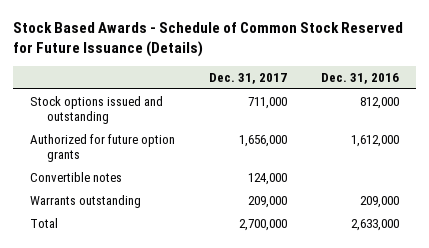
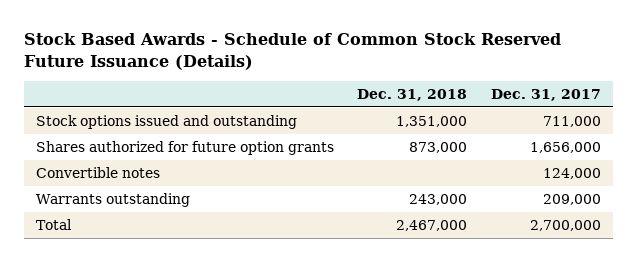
- Stock Based Awards - Schedule of Common Stock Reserved for Future Issuance (Details)
+ Stock Based Awards - Schedule of Common Stock Reserved Future Issuance (Details)
- | Dec. 31, 2017 | Dec. 31, 2016
+ | Dec. 31, 2018 | Dec. 31, 2017
- Authorized for future option grants | 1,656,000 | 1,612,000
+ Shares authorized for future option grants | 873,000 | 1,656,000

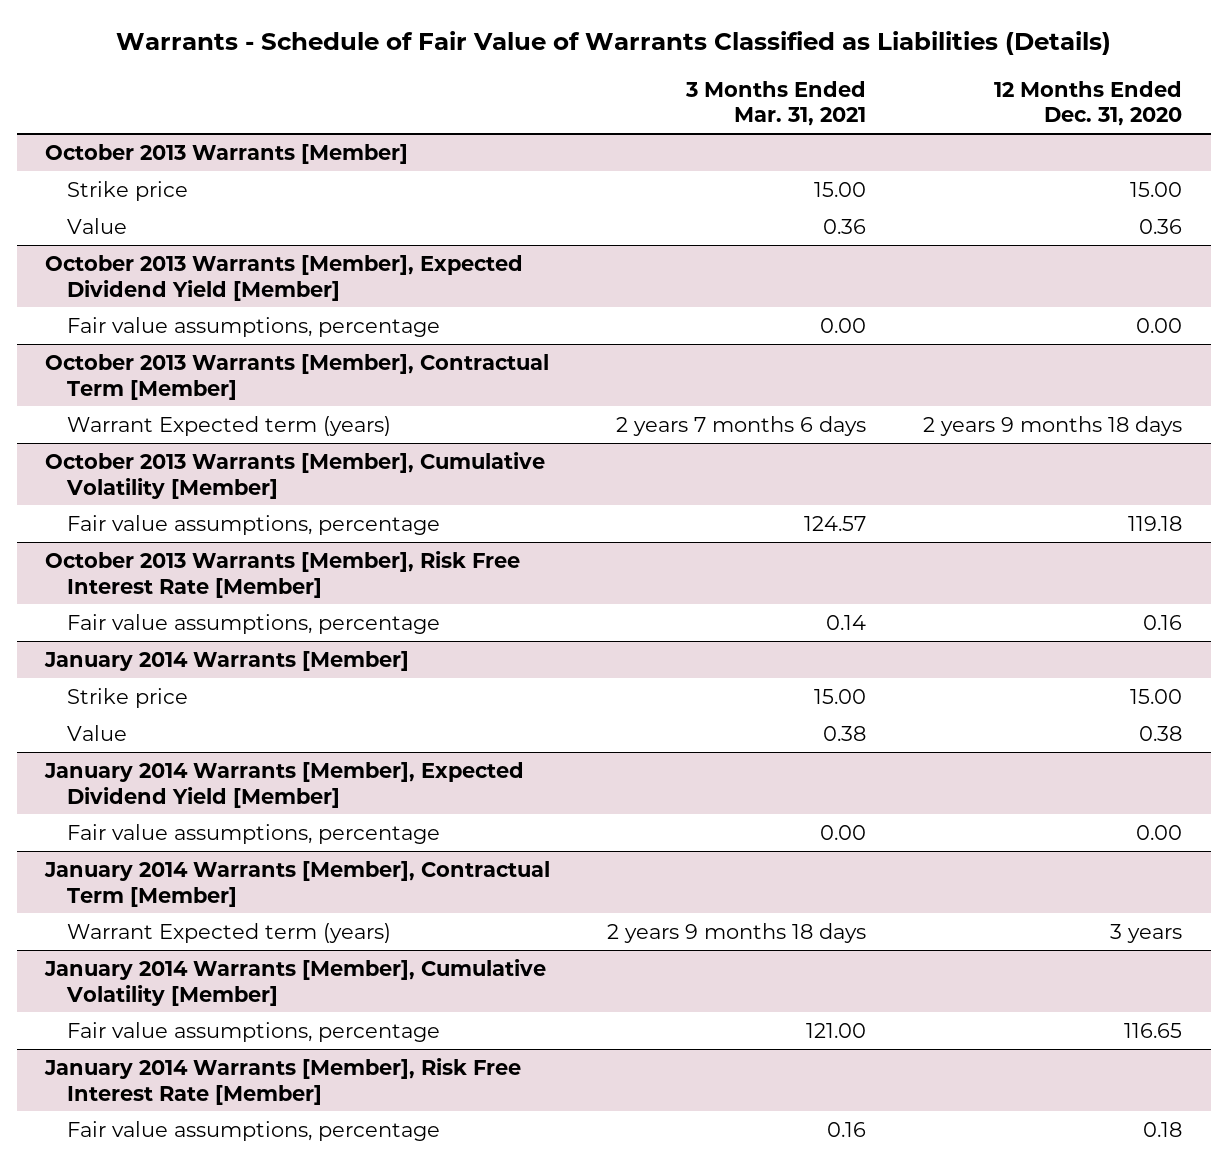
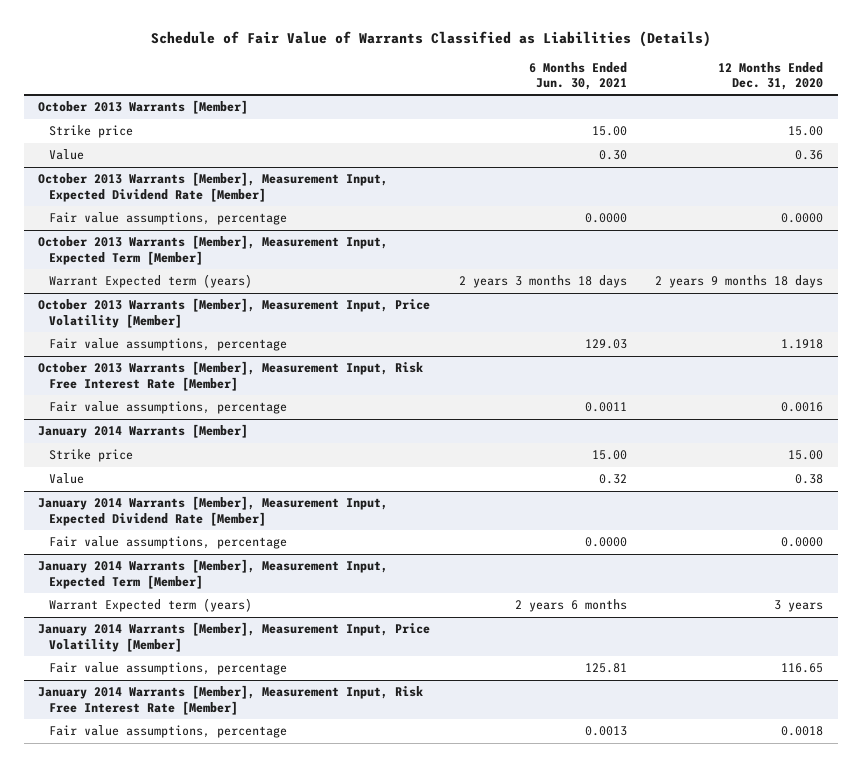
- Warrants - Schedule of Fair Value of Warrants Classified as Liabilities (Details)
+ Schedule of Fair Value of Warrants Classified as Liabilities (Details)
- | 3 Months Ended Mar. 31, 2021 | 12 Months Ended Dec. 31, 2020
+ | 6 Months Ended Jun. 30, 2021 | 12 Months Ended Dec. 31, 2020
- October 2013 Warrants [Member], Expected Dividend Yield [Member]
- Fair value assumptions, percentage | 0.00 | 0.00
- October 2013 Warrants [Member], Contractual Term [Member]
+ October 2013 Warrants [Member], Measurement Input, Expected Dividend Rate [Member]
+ Fair value assumptions, percentage | 0.0000 | 0.0000
+ October 2013 Warrants [Member], Measurement Input, Expected Term [Member]
- October 2013 Warrants [Member], Cumulative Volatility [Member]
- Fair value assumptions, percentage | 124.57 | 119.18
- October 2013 Warrants [Member], Risk Free Interest Rate [Member]
- Fair value assumptions, percentage | 0.14 | 0.16
+ October 2013 Warrants [Member], Measurement Input, Price Volatility [Member]
+ Fair value assumptions, percentage | 129.03 | 1.1918
+ October 2013 Warrants [Member], Measurement Input, Risk Free Interest Rate [Member]
+ Fair value assumptions, percentage | 0.0011 | 0.0016
- January 2014 Warrants [Member], Expected Dividend Yield [Member]
- Fair value assumptions, percentage | 0.00 | 0.00
- January 2014 Warrants [Member], Contractual Term [Member]
+ January 2014 Warrants [Member], Measurement Input, Expected Dividend Rate [Member]
+ Fair value assumptions, percentage | 0.0000 | 0.0000
+ January 2014 Warrants [Member], Measurement Input, Expected Term [Member]
- January 2014 Warrants [Member], Cumulative Volatility [Member]
+ January 2014 Warrants [Member], Measurement Input, Price Volatility [Member]
- January 2014 Warrants [Member], Risk Free Interest Rate [Member]
- Fair value assumptions, percentage | 0.16 | 0.18
+ January 2014 Warrants [Member], Measurement Input, Risk Free Interest Rate [Member]
+ Fair value assumptions, percentage | 0.0013 | 0.0018

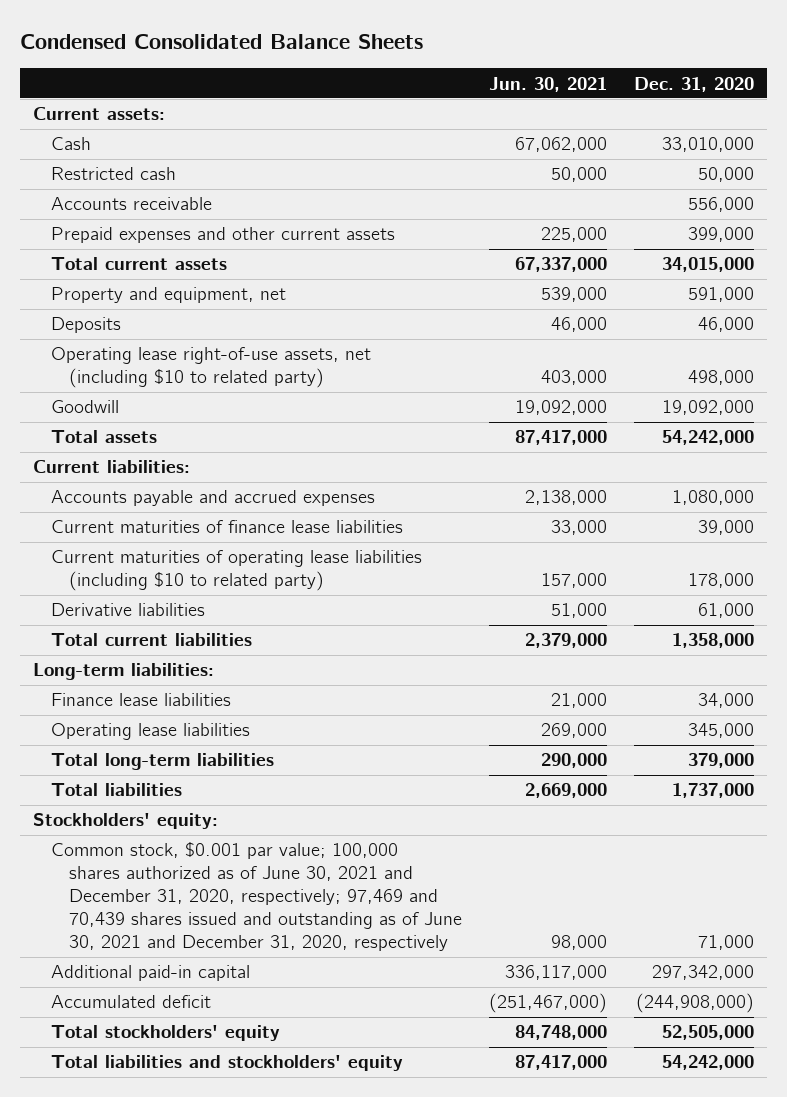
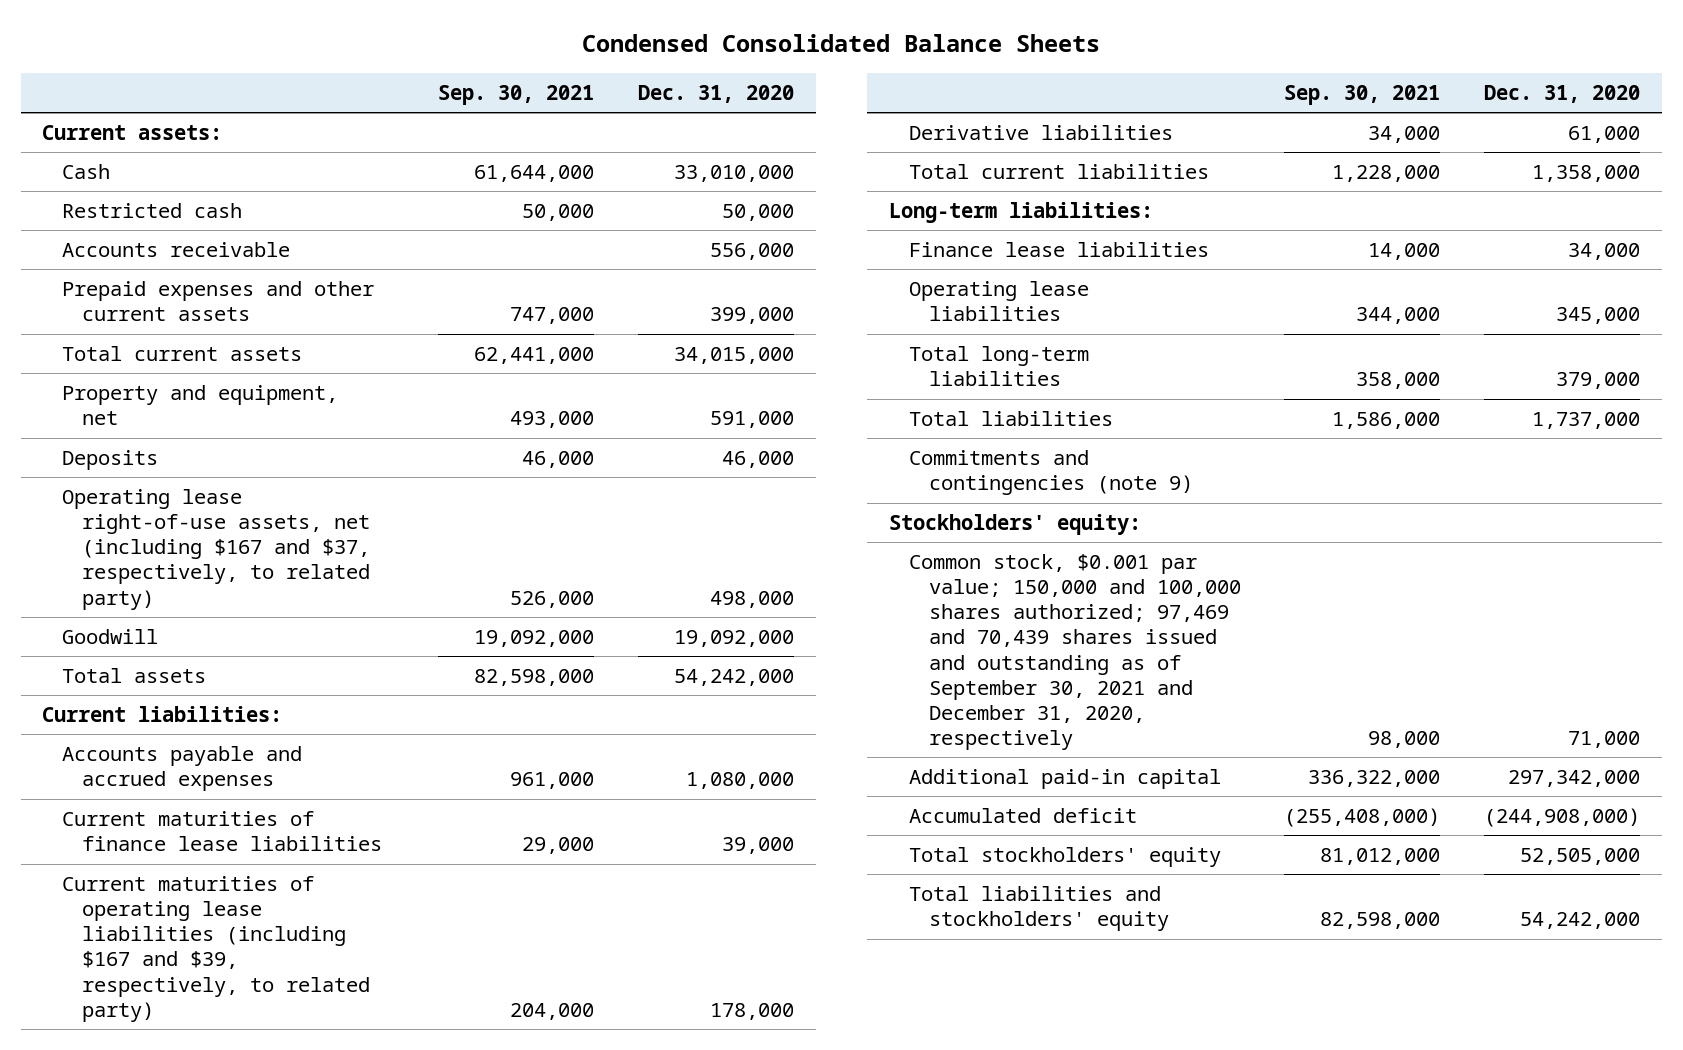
- | Jun. 30, 2021 | Dec. 31, 2020
+ | Sep. 30, 2021 | Dec. 31, 2020
- Operating lease right-of-use assets, net (including $10 to related party) | 403,000 | 498,000
+ Operating lease right-of-use assets, net (including $167 and $37, respectively, to related party) | 526,000 | 498,000
- Current maturities of operating lease liabilities (including $10 to related party) | 157,000 | 178,000
+ Current maturities of operating lease liabilities (including $167 and $39, respectively, to related party) | 204,000 | 178,000
+ Commitments and contingencies (note 9)
- Common stock, $0.001 par value; 100,000 shares authorized as of June 30, 2021 and December 31, 2020, respectively; 97,469 and 70,439 shares issued and outstanding as of June 30, 2021 and December 31, 2020, respectively | 98,000 | 71,000
+ Common stock, $0.001 par value; 150,000 and 100,000 shares authorized; 97,469 and 70,439 shares issued and outstanding as of September 30, 2021 and December 31, 2020, respectively | 98,000 | 71,000

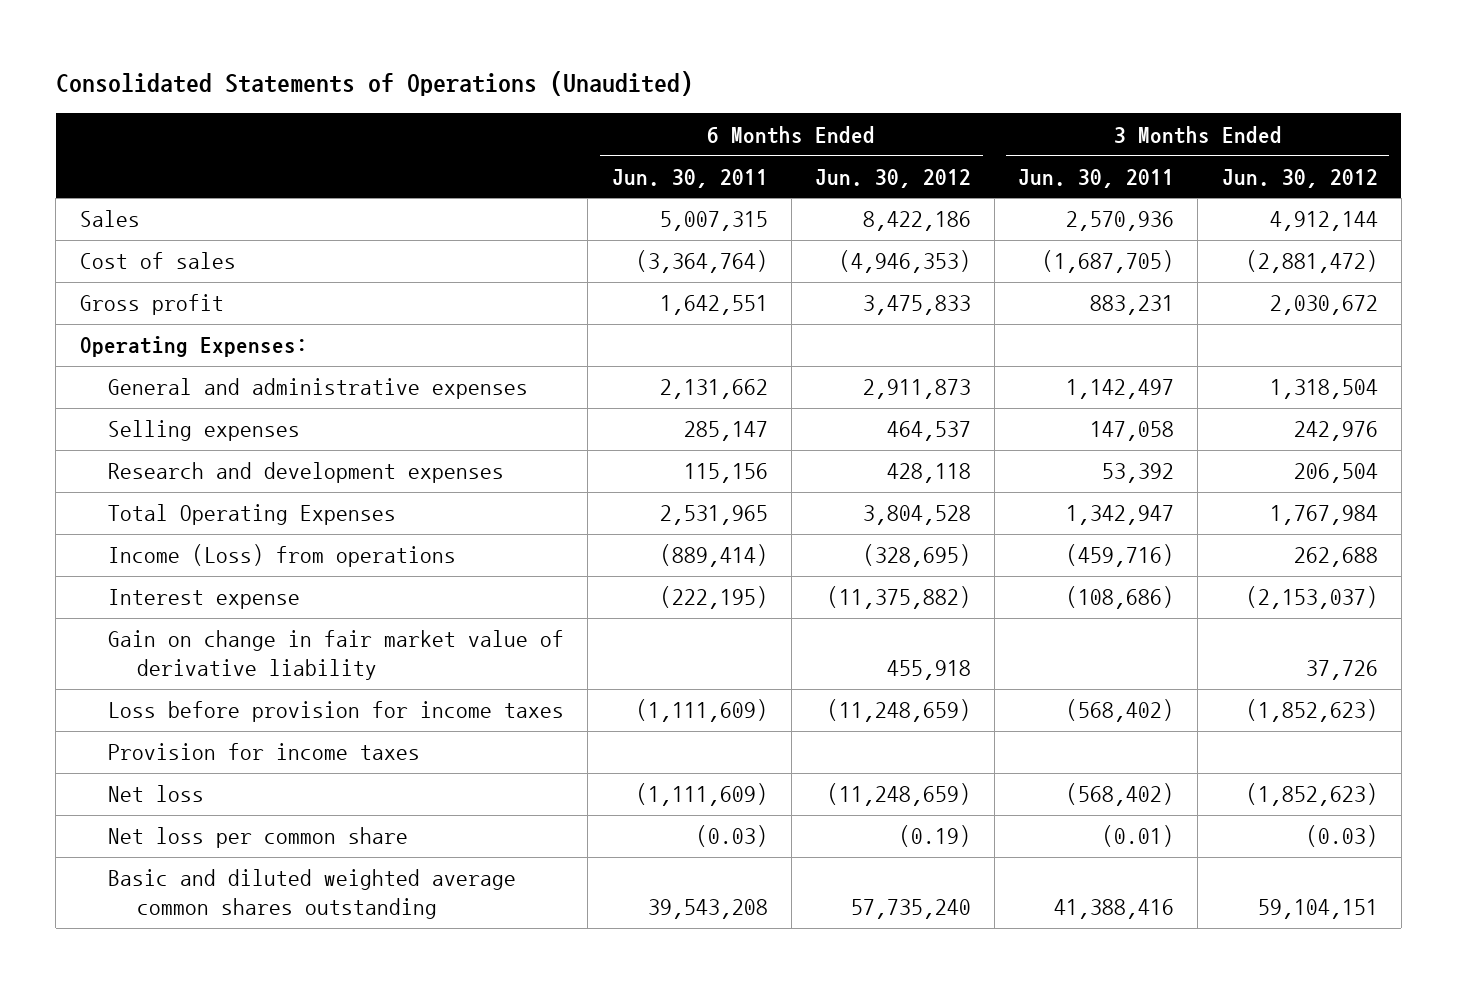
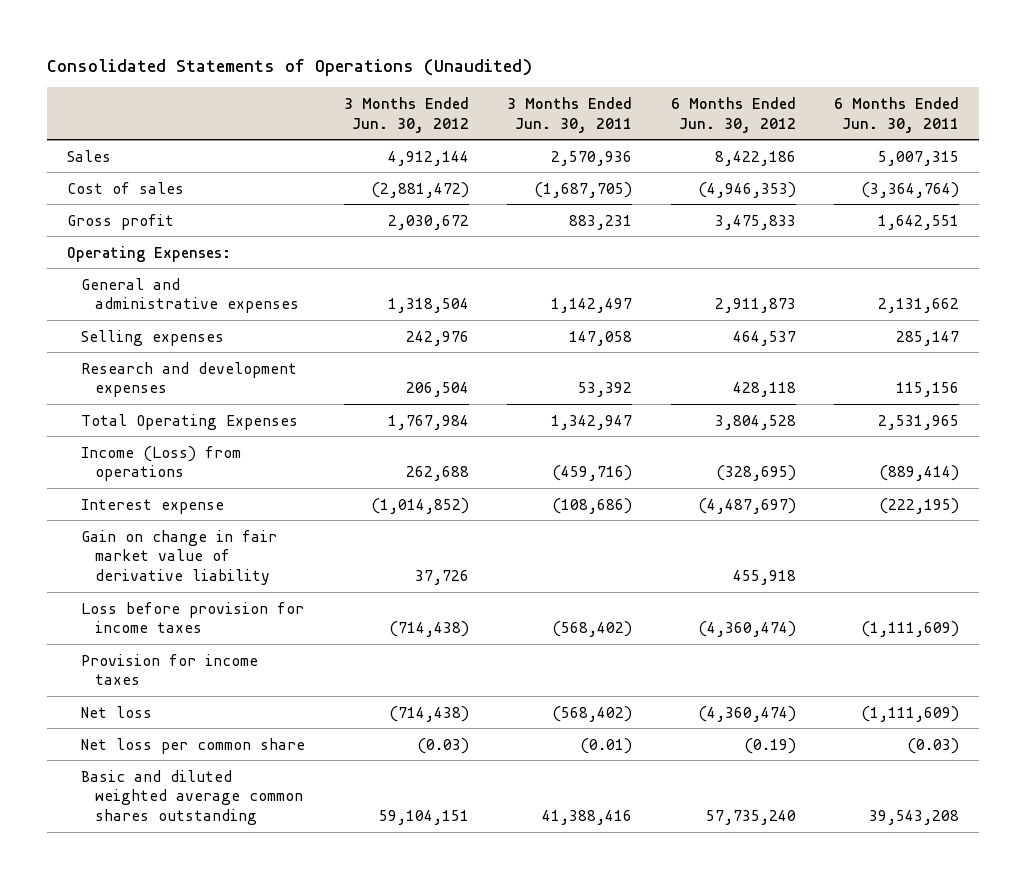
- | 6 Months Ended Jun. 30, 2011 | 6 Months Ended Jun. 30, 2012 | 3 Months Ended Jun. 30, 2011 | 3 Months Ended Jun. 30, 2012
+ | 3 Months Ended Jun. 30, 2012 | 3 Months Ended Jun. 30, 2011 | 6 Months Ended Jun. 30, 2012 | 6 Months Ended Jun. 30, 2011
- Interest expense | (222,195) | (11,375,882) | (108,686) | (2,153,037)
+ Interest expense | (1,014,852) | (108,686) | (4,487,697) | (222,195)
- Loss before provision for income taxes | (1,111,609) | (11,248,659) | (568,402) | (1,852,623)
+ Loss before provision for income taxes | (714,438) | (568,402) | (4,360,474) | (1,111,609)
- Net loss | (1,111,609) | (11,248,659) | (568,402) | (1,852,623)
+ Net loss | (714,438) | (568,402) | (4,360,474) | (1,111,609)

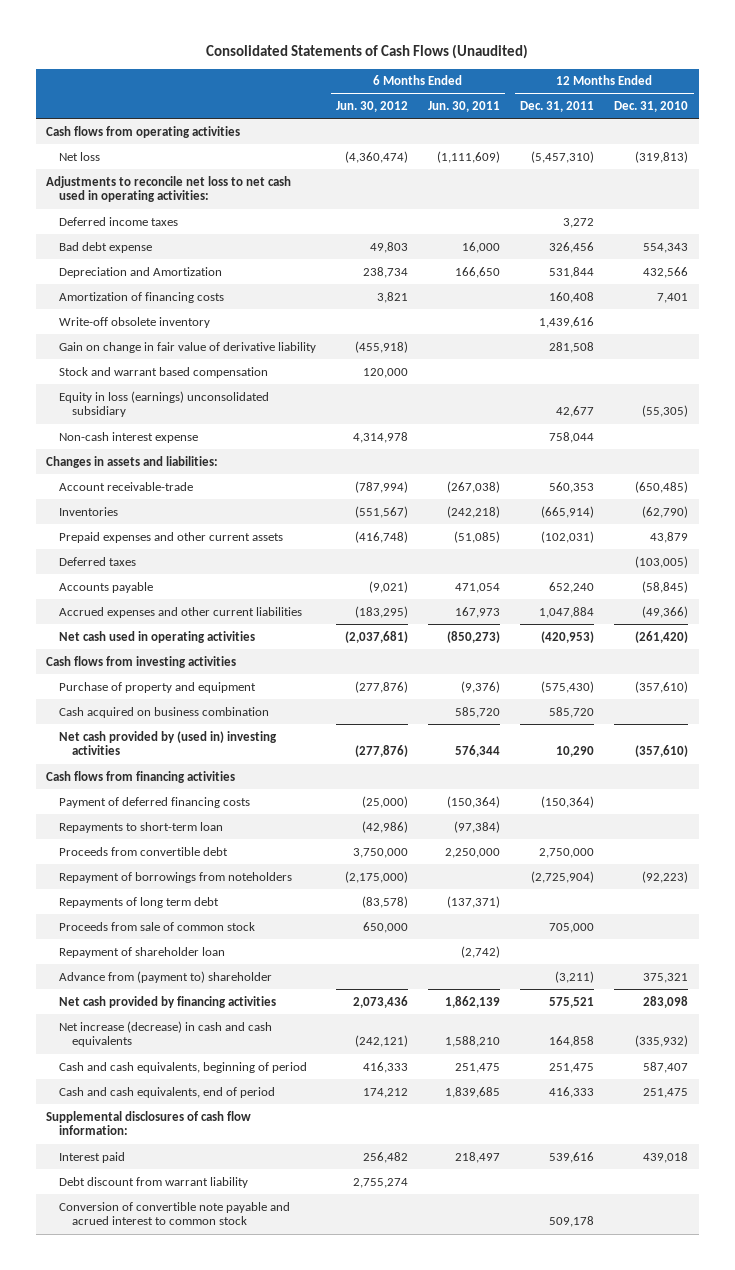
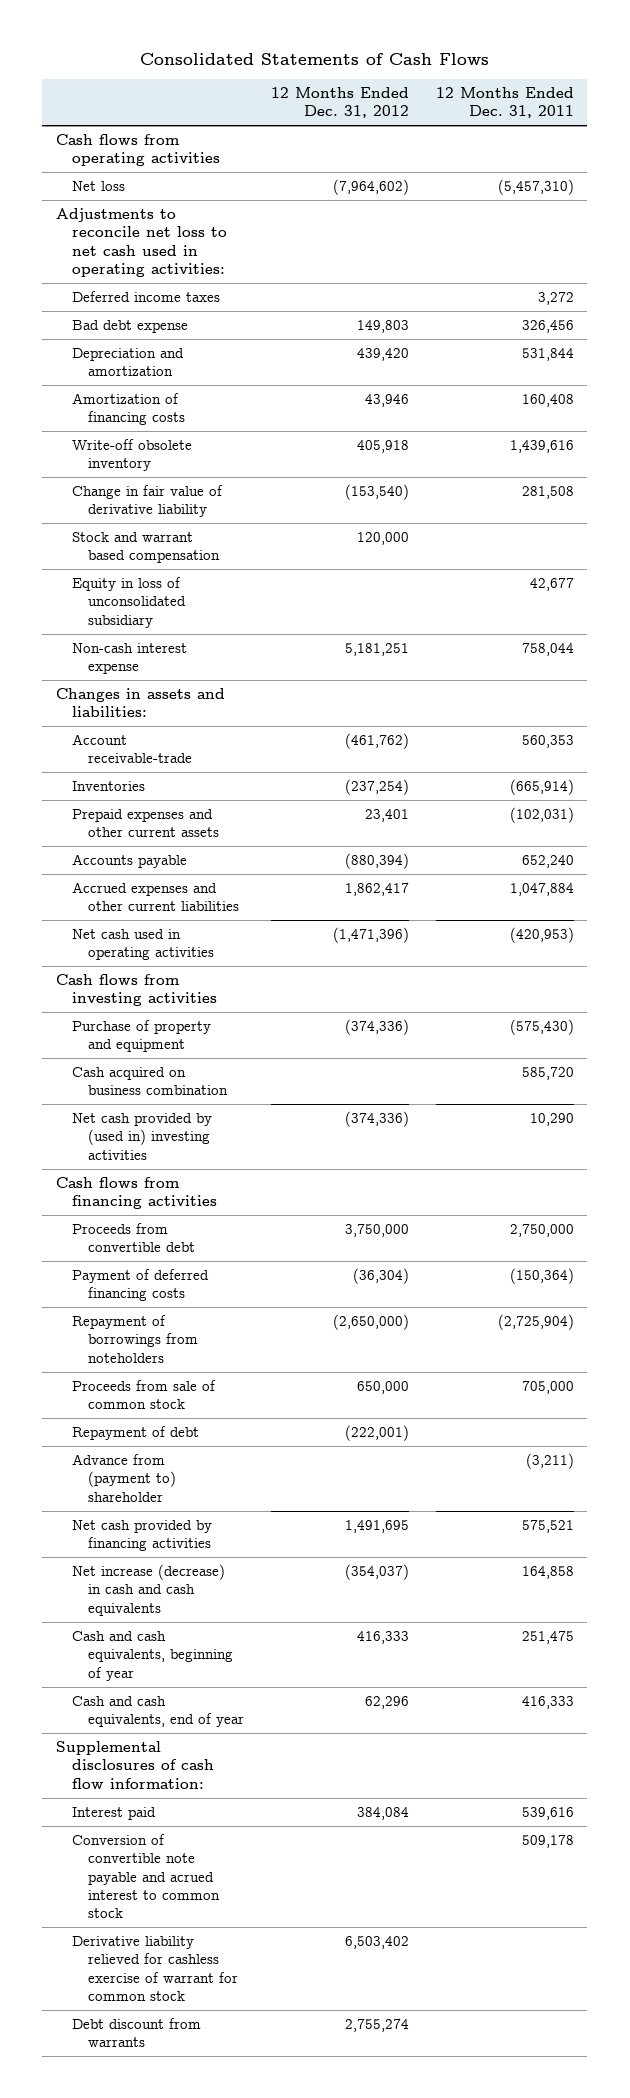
- Consolidated Statements of Cash Flows (Unaudited)
+ Consolidated Statements of Cash Flows
- | 6 Months Ended Jun. 30, 2012 | 6 Months Ended Jun. 30, 2011 | 12 Months Ended Dec. 31, 2011 | 12 Months Ended Dec. 31, 2010
+ | 12 Months Ended Dec. 31, 2012 | 12 Months Ended Dec. 31, 2011
- Depreciation and Amortization | 238,734 | 166,650 | 531,844 | 432,566
+ Depreciation and amortization | 439,420 | 531,844
- Gain on change in fair value of derivative liability | (455,918) | | 281,508 |
+ Change in fair value of derivative liability | (153,540) | 281,508
- Equity in loss (earnings) unconsolidated subsidiary | | | 42,677 | (55,305)
+ Equity in loss of unconsolidated subsidiary | | 42,677
- Deferred taxes | | | | (103,005)
- Repayments to short-term loan | (42,986) | (97,384) | |
moved down: Payment of deferred financing costs | (36,304) | (150,364)
- Repayments of long term debt | (83,578) | (137,371) | |
- Repayment of shareholder loan | | (2,742) | |
+ Repayment of debt | (222,001) |
- Cash and cash equivalents, beginning of period | 416,333 | 251,475 | 251,475 | 587,407
- Cash and cash equivalents, end of period | 174,212 | 1,839,685 | 416,333 | 251,475
+ Cash and cash equivalents, beginning of year | 416,333 | 251,475
+ Cash and cash equivalents, end of year | 62,296 | 416,333
- Debt discount from warrant liability | 2,755,274 | | |
+ Derivative liability relieved for cashless exercise of warrant for common stock | 6,503,402 |
+ Debt discount from warrants | 2,755,274 |

